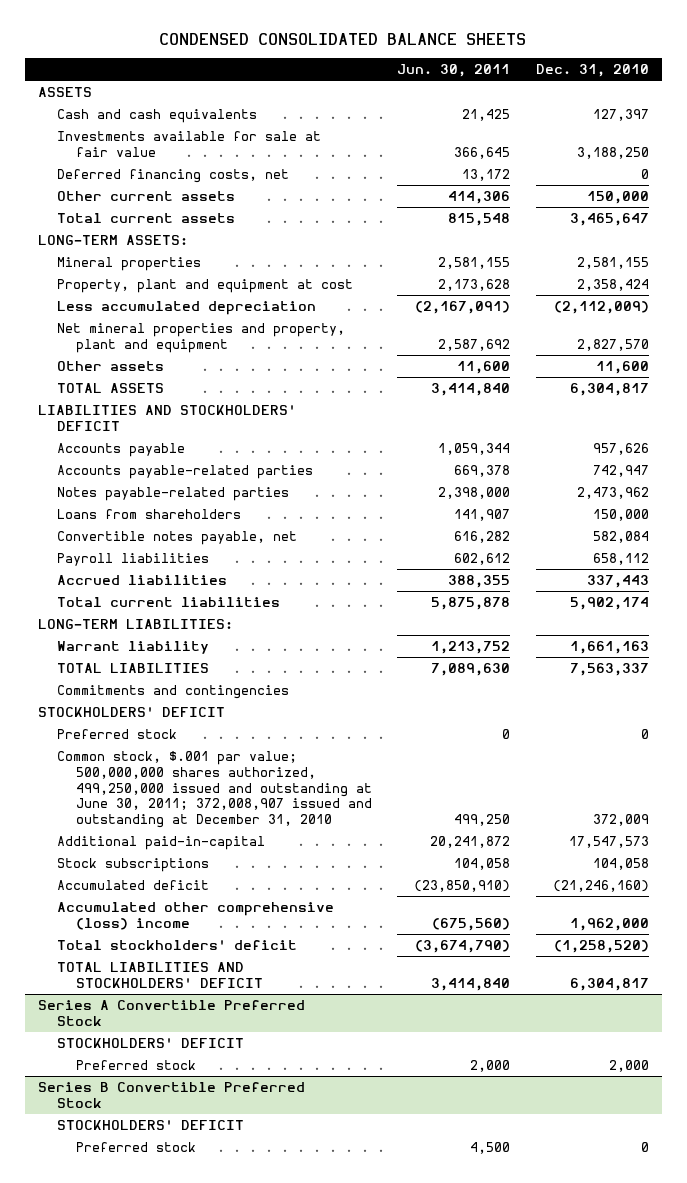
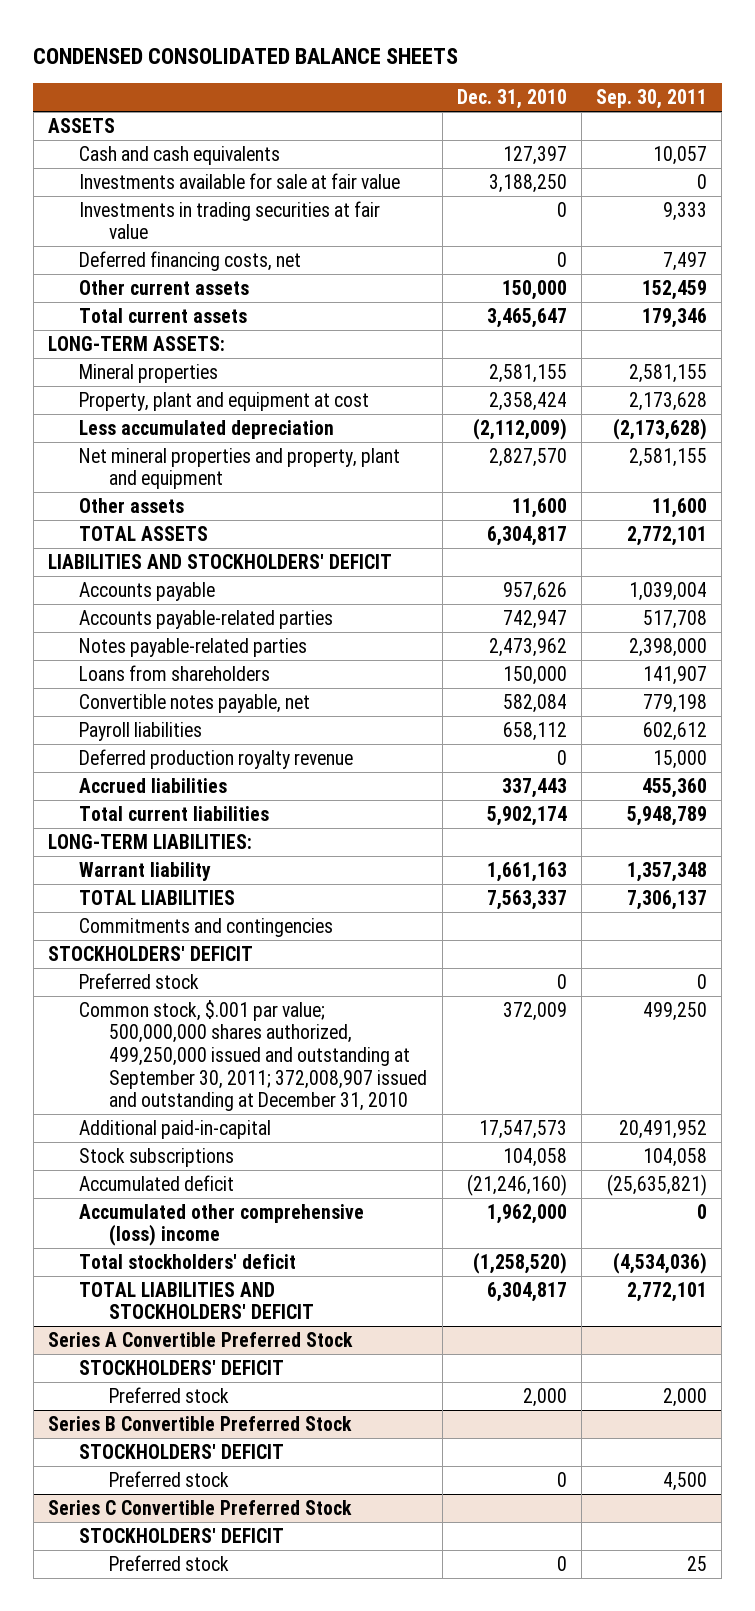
- | Jun. 30, 2011 | Dec. 31, 2010
+ | Dec. 31, 2010 | Sep. 30, 2011
+ Investments in trading securities at fair value | 0 | 9,333
+ Deferred production royalty revenue | 0 | 15,000
- Common stock, $.001 par value; 500,000,000 shares authorized, 499,250,000 issued and outstanding at June 30, 2011; 372,008,907 issued and outstanding at December 31, 2010 | 499,250 | 372,009
+ Common stock, $.001 par value; 500,000,000 shares authorized, 499,250,000 issued and outstanding at September 30, 2011; 372,008,907 issued and outstanding at December 31, 2010 | 372,009 | 499,250
+ Series C Convertible Preferred Stock
+ STOCKHOLDERS' DEFICIT
+ Preferred stock | 0 | 25

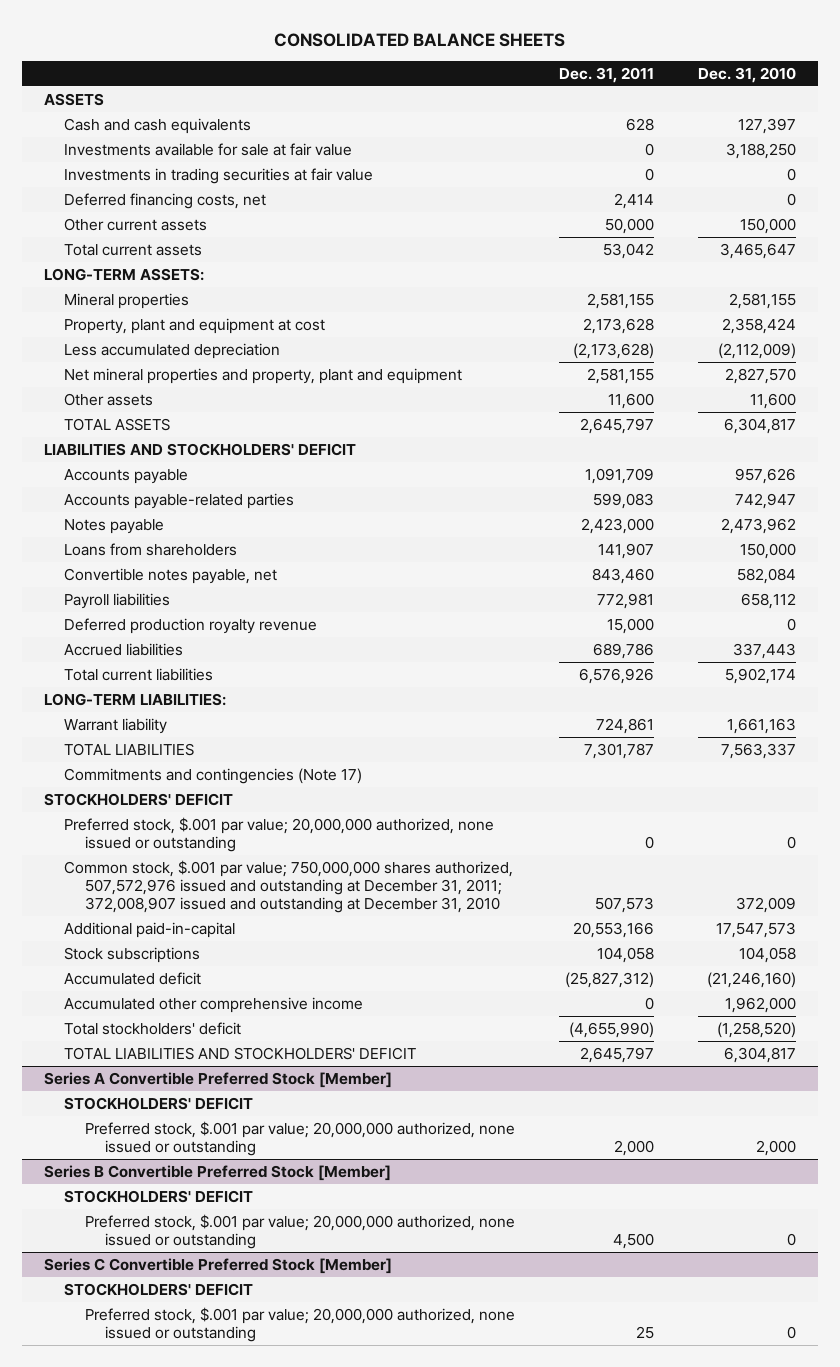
- CONDENSED CONSOLIDATED BALANCE SHEETS
+ CONSOLIDATED BALANCE SHEETS
- | Dec. 31, 2010 | Sep. 30, 2011
+ | Dec. 31, 2011 | Dec. 31, 2010
- Notes payable-related parties | 2,473,962 | 2,398,000
+ Notes payable | 2,423,000 | 2,473,962
- Commitments and contingencies
+ Commitments and contingencies (Note 17)
- Preferred stock | 0 | 0
- Common stock, $.001 par value; 500,000,000 shares authorized, 499,250,000 issued and outstanding at September 30, 2011; 372,008,907 issued and outstanding at December 31, 2010 | 372,009 | 499,250
+ Preferred stock, $.001 par value; 20,000,000 authorized, none issued or outstanding | 0 | 0
+ Common stock, $.001 par value; 750,000,000 shares authorized, 507,572,976 issued and outstanding at December 31, 2011; 372,008,907 issued and outstanding at December 31, 2010 | 507,573 | 372,009
- Accumulated other comprehensive (loss) income | 1,962,000 | 0
+ Accumulated other comprehensive income | 0 | 1,962,000
- Series A Convertible Preferred Stock
+ Series A Convertible Preferred Stock [Member]
- Preferred stock | 2,000 | 2,000
- Series B Convertible Preferred Stock
+ Preferred stock, $.001 par value; 20,000,000 authorized, none issued or outstanding | 2,000 | 2,000
+ Series B Convertible Preferred Stock [Member]
- Preferred stock | 0 | 4,500
- Series C Convertible Preferred Stock
+ Preferred stock, $.001 par value; 20,000,000 authorized, none issued or outstanding | 4,500 | 0
+ Series C Convertible Preferred Stock [Member]
- Preferred stock | 0 | 25
+ Preferred stock, $.001 par value; 20,000,000 authorized, none issued or outstanding | 25 | 0

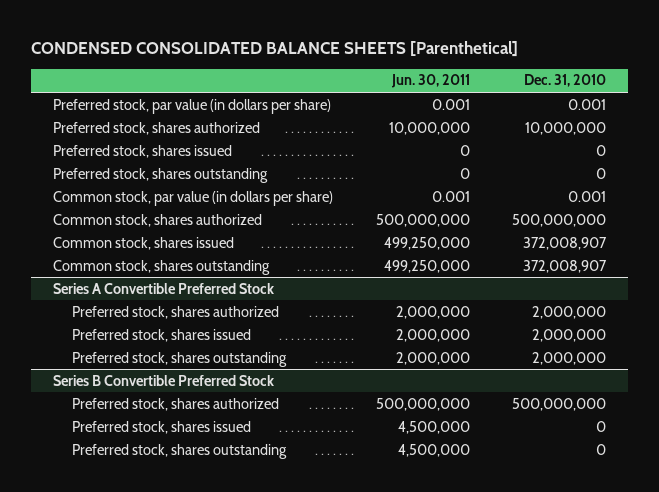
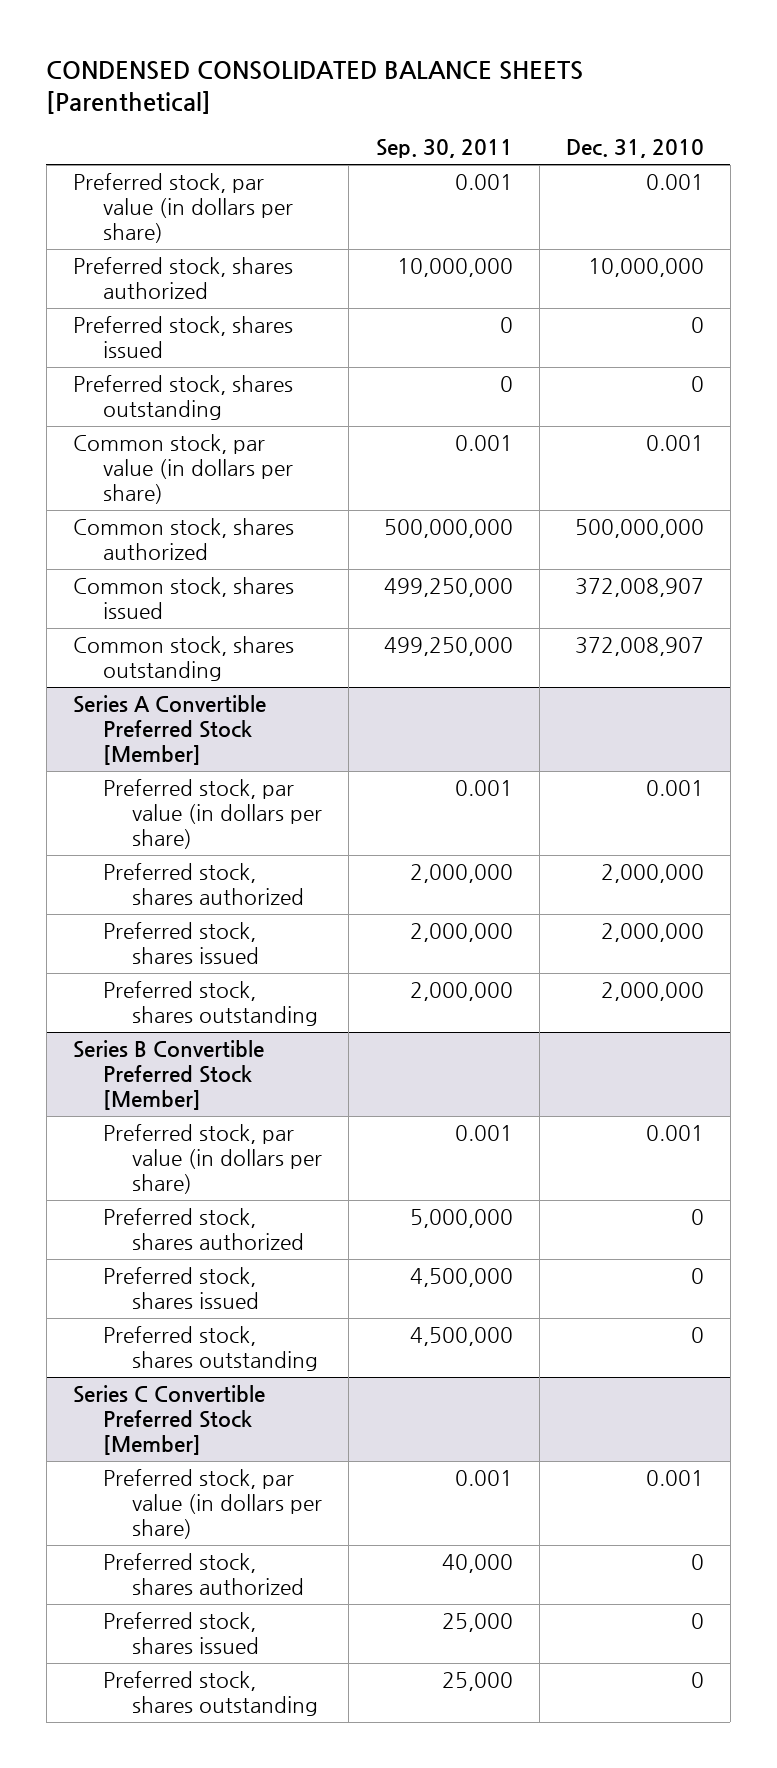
- | Jun. 30, 2011 | Dec. 31, 2010
+ | Sep. 30, 2011 | Dec. 31, 2010
- Series A Convertible Preferred Stock
+ Series A Convertible Preferred Stock [Member]
+ Preferred stock, par value (in dollars per share) | 0.001 | 0.001
- Series B Convertible Preferred Stock
- Preferred stock, shares authorized | 500,000,000 | 500,000,000
+ Series B Convertible Preferred Stock [Member]
+ Preferred stock, par value (in dollars per share) | 0.001 | 0.001
+ Preferred stock, shares authorized | 5,000,000 | 0
+ Series C Convertible Preferred Stock [Member]
+ Preferred stock, par value (in dollars per share) | 0.001 | 0.001
+ Preferred stock, shares authorized | 40,000 | 0
+ Preferred stock, shares issued | 25,000 | 0
+ Preferred stock, shares outstanding | 25,000 | 0

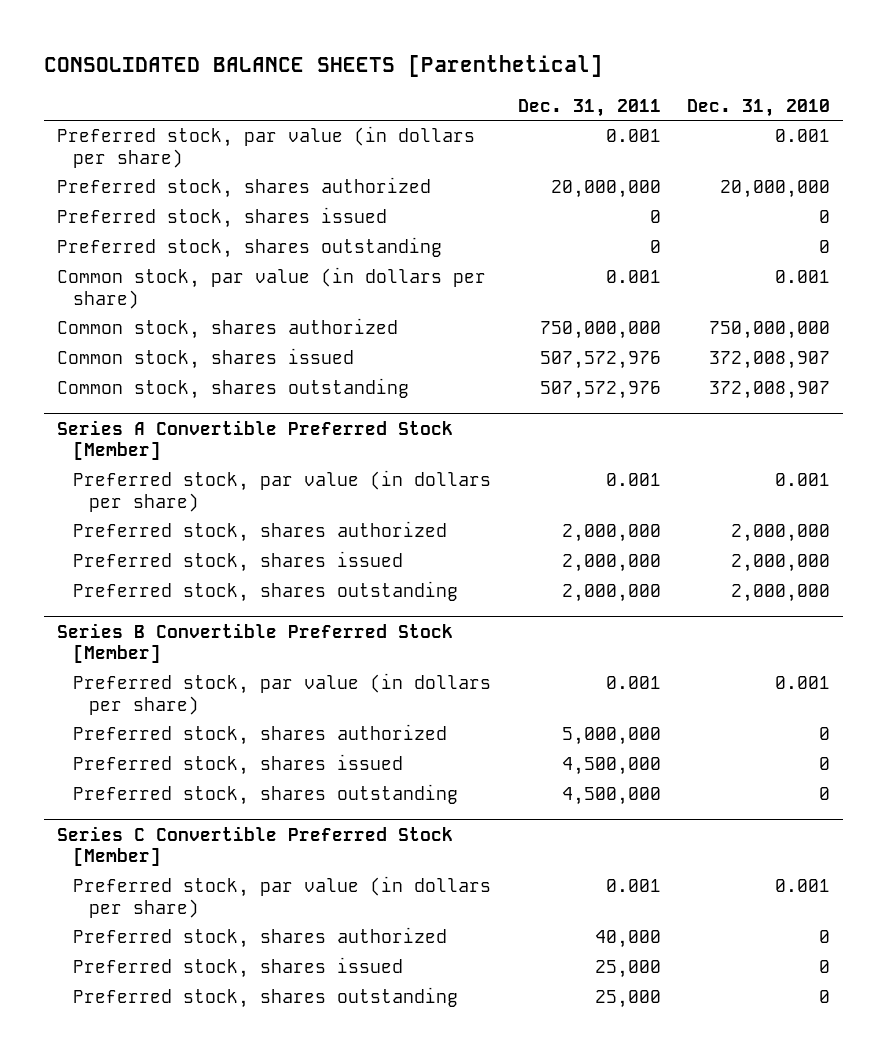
- CONDENSED CONSOLIDATED BALANCE SHEETS [Parenthetical]
+ CONSOLIDATED BALANCE SHEETS [Parenthetical]
- | Sep. 30, 2011 | Dec. 31, 2010
+ | Dec. 31, 2011 | Dec. 31, 2010
- Preferred stock, shares authorized | 10,000,000 | 10,000,000
+ Preferred stock, shares authorized | 20,000,000 | 20,000,000
- Common stock, shares authorized | 500,000,000 | 500,000,000
+ Common stock, shares authorized | 750,000,000 | 750,000,000

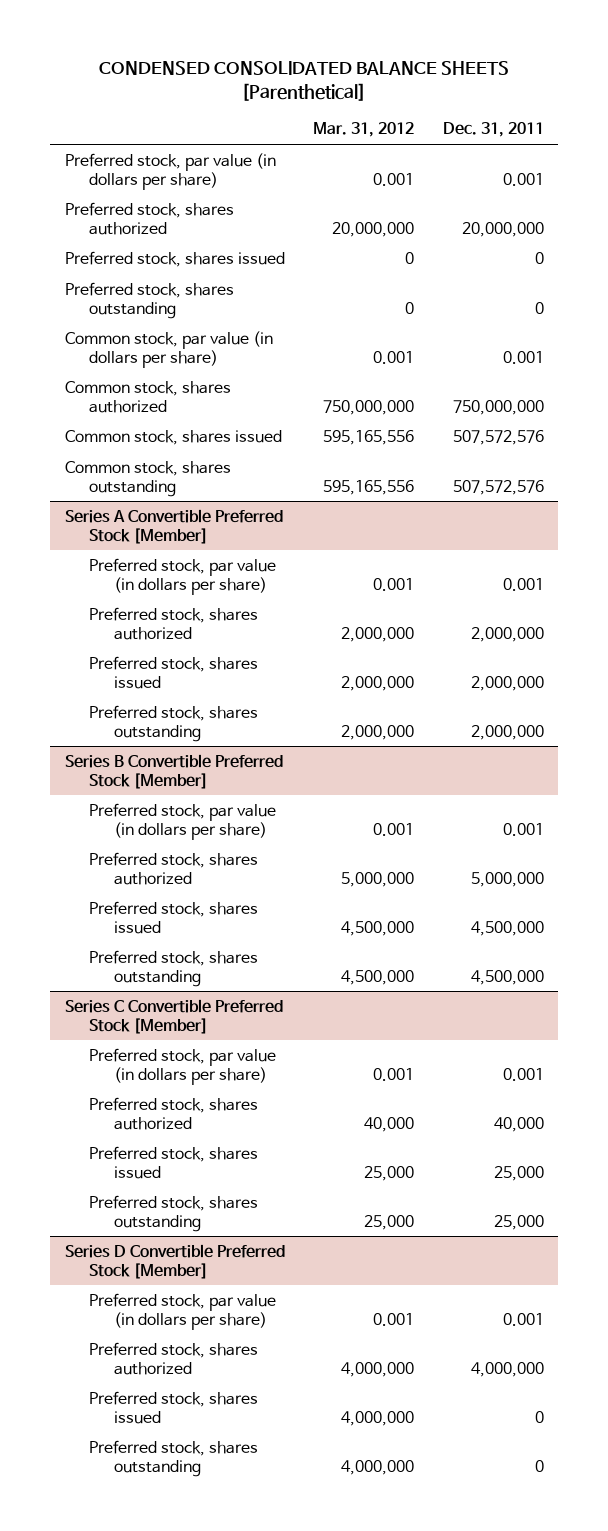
- CONSOLIDATED BALANCE SHEETS [Parenthetical]
+ CONDENSED CONSOLIDATED BALANCE SHEETS [Parenthetical]
- | Dec. 31, 2011 | Dec. 31, 2010
+ | Mar. 31, 2012 | Dec. 31, 2011
- Common stock, shares issued | 507,572,976 | 372,008,907
- Common stock, shares outstanding | 507,572,976 | 372,008,907
+ Common stock, shares issued | 595,165,556 | 507,572,576
+ Common stock, shares outstanding | 595,165,556 | 507,572,576
+ Series D Convertible Preferred Stock [Member]
+ Preferred stock, par value (in dollars per share) | 0.001 | 0.001
+ Preferred stock, shares authorized | 4,000,000 | 4,000,000
+ Preferred stock, shares issued | 4,000,000 | 0
+ Preferred stock, shares outstanding | 4,000,000 | 0

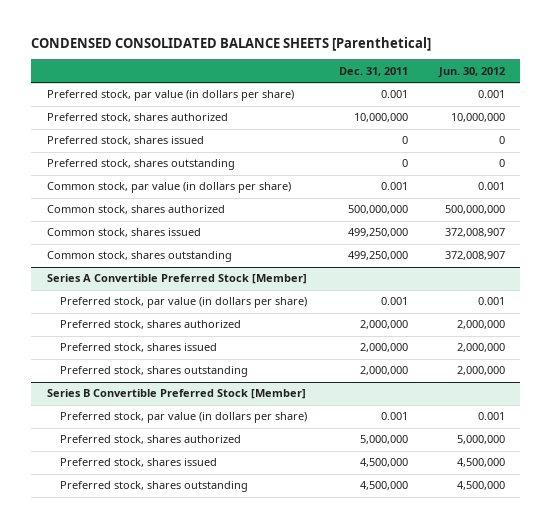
- | Mar. 31, 2012 | Dec. 31, 2011
+ | Dec. 31, 2011 | Jun. 30, 2012
- Preferred stock, shares authorized | 20,000,000 | 20,000,000
+ Preferred stock, shares authorized | 10,000,000 | 10,000,000
- Common stock, shares authorized | 750,000,000 | 750,000,000
- Common stock, shares issued | 595,165,556 | 507,572,576
- Common stock, shares outstanding | 595,165,556 | 507,572,576
+ Common stock, shares authorized | 500,000,000 | 500,000,000
+ Common stock, shares issued | 499,250,000 | 372,008,907
+ Common stock, shares outstanding | 499,250,000 | 372,008,907
- Series C Convertible Preferred Stock [Member]
- Preferred stock, par value (in dollars per share) | 0.001 | 0.001
- Preferred stock, shares authorized | 40,000 | 40,000
- Preferred stock, shares issued | 25,000 | 25,000
- Preferred stock, shares outstanding | 25,000 | 25,000
- Series D Convertible Preferred Stock [Member]
- Preferred stock, par value (in dollars per share) | 0.001 | 0.001
- Preferred stock, shares authorized | 4,000,000 | 4,000,000
- Preferred stock, shares issued | 4,000,000 | 0
- Preferred stock, shares outstanding | 4,000,000 | 0

